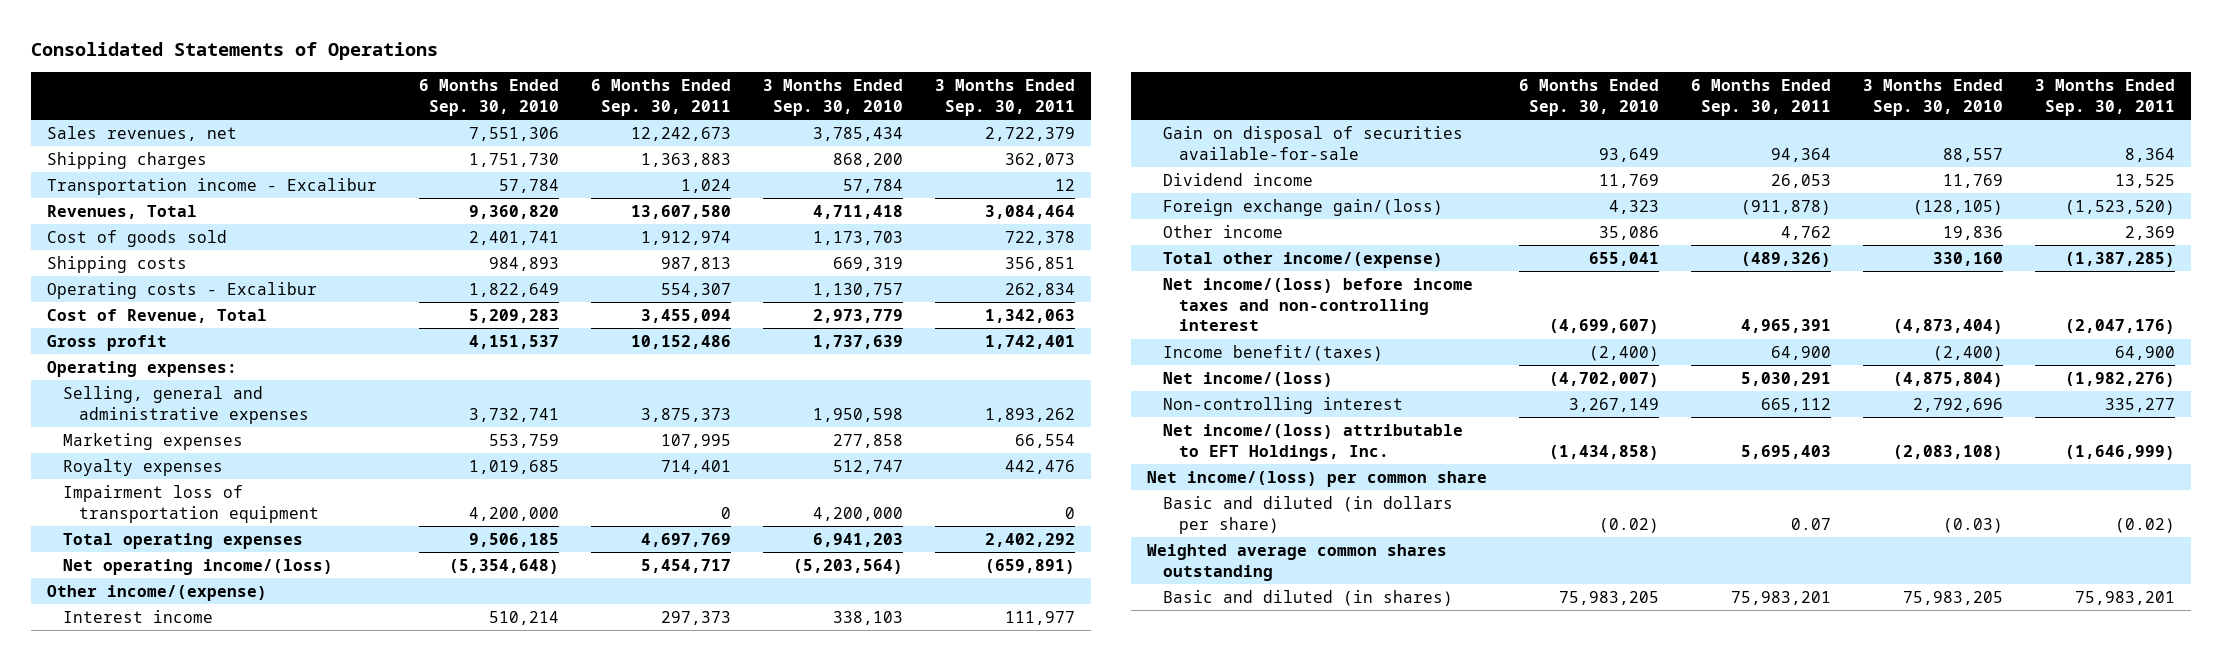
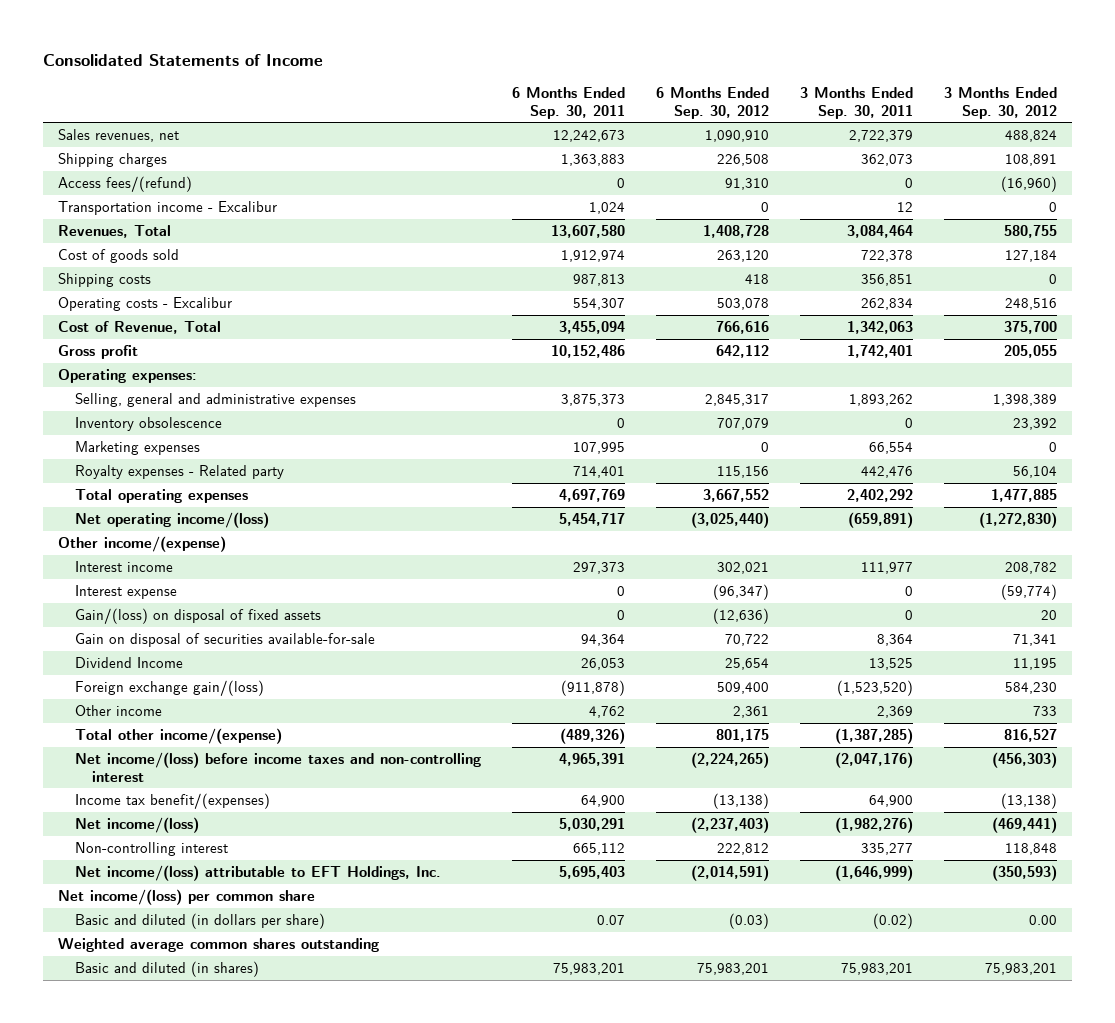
- Consolidated Statements of Operations
+ Consolidated Statements of Income
- | 6 Months Ended Sep. 30, 2010 | 6 Months Ended Sep. 30, 2011 | 3 Months Ended Sep. 30, 2010 | 3 Months Ended Sep. 30, 2011
+ | 6 Months Ended Sep. 30, 2011 | 6 Months Ended Sep. 30, 2012 | 3 Months Ended Sep. 30, 2011 | 3 Months Ended Sep. 30, 2012
+ Access fees/(refund) | 0 | 91,310 | 0 | (16,960)
+ Inventory obsolescence | 0 | 707,079 | 0 | 23,392
- Royalty expenses | 1,019,685 | 714,401 | 512,747 | 442,476
- Impairment loss of transportation equipment | 4,200,000 | 0 | 4,200,000 | 0
+ Royalty expenses - Related party | 714,401 | 115,156 | 442,476 | 56,104
+ Interest expense | 0 | (96,347) | 0 | (59,774)
+ Gain/(loss) on disposal of fixed assets | 0 | (12,636) | 0 | 20
- Dividend income | 11,769 | 26,053 | 11,769 | 13,525
+ Dividend Income | 26,053 | 25,654 | 13,525 | 11,195
- Income benefit/(taxes) | (2,400) | 64,900 | (2,400) | 64,900
+ Income tax benefit/(expenses) | 64,900 | (13,138) | 64,900 | (13,138)

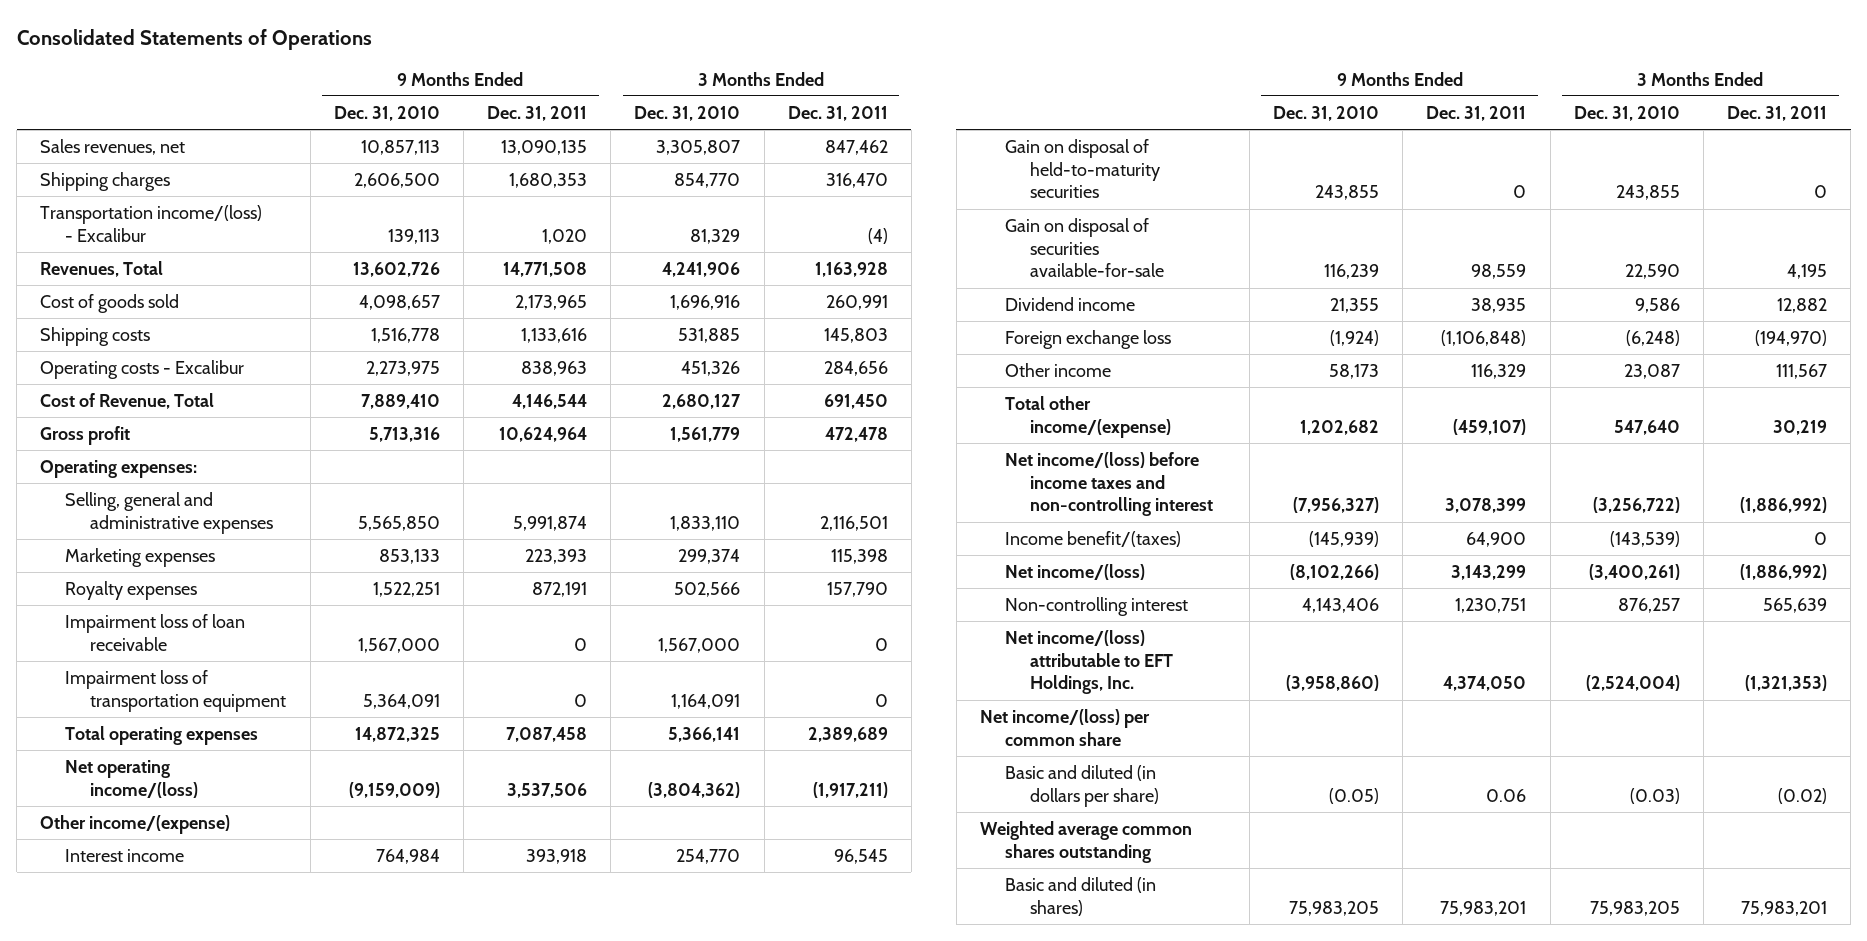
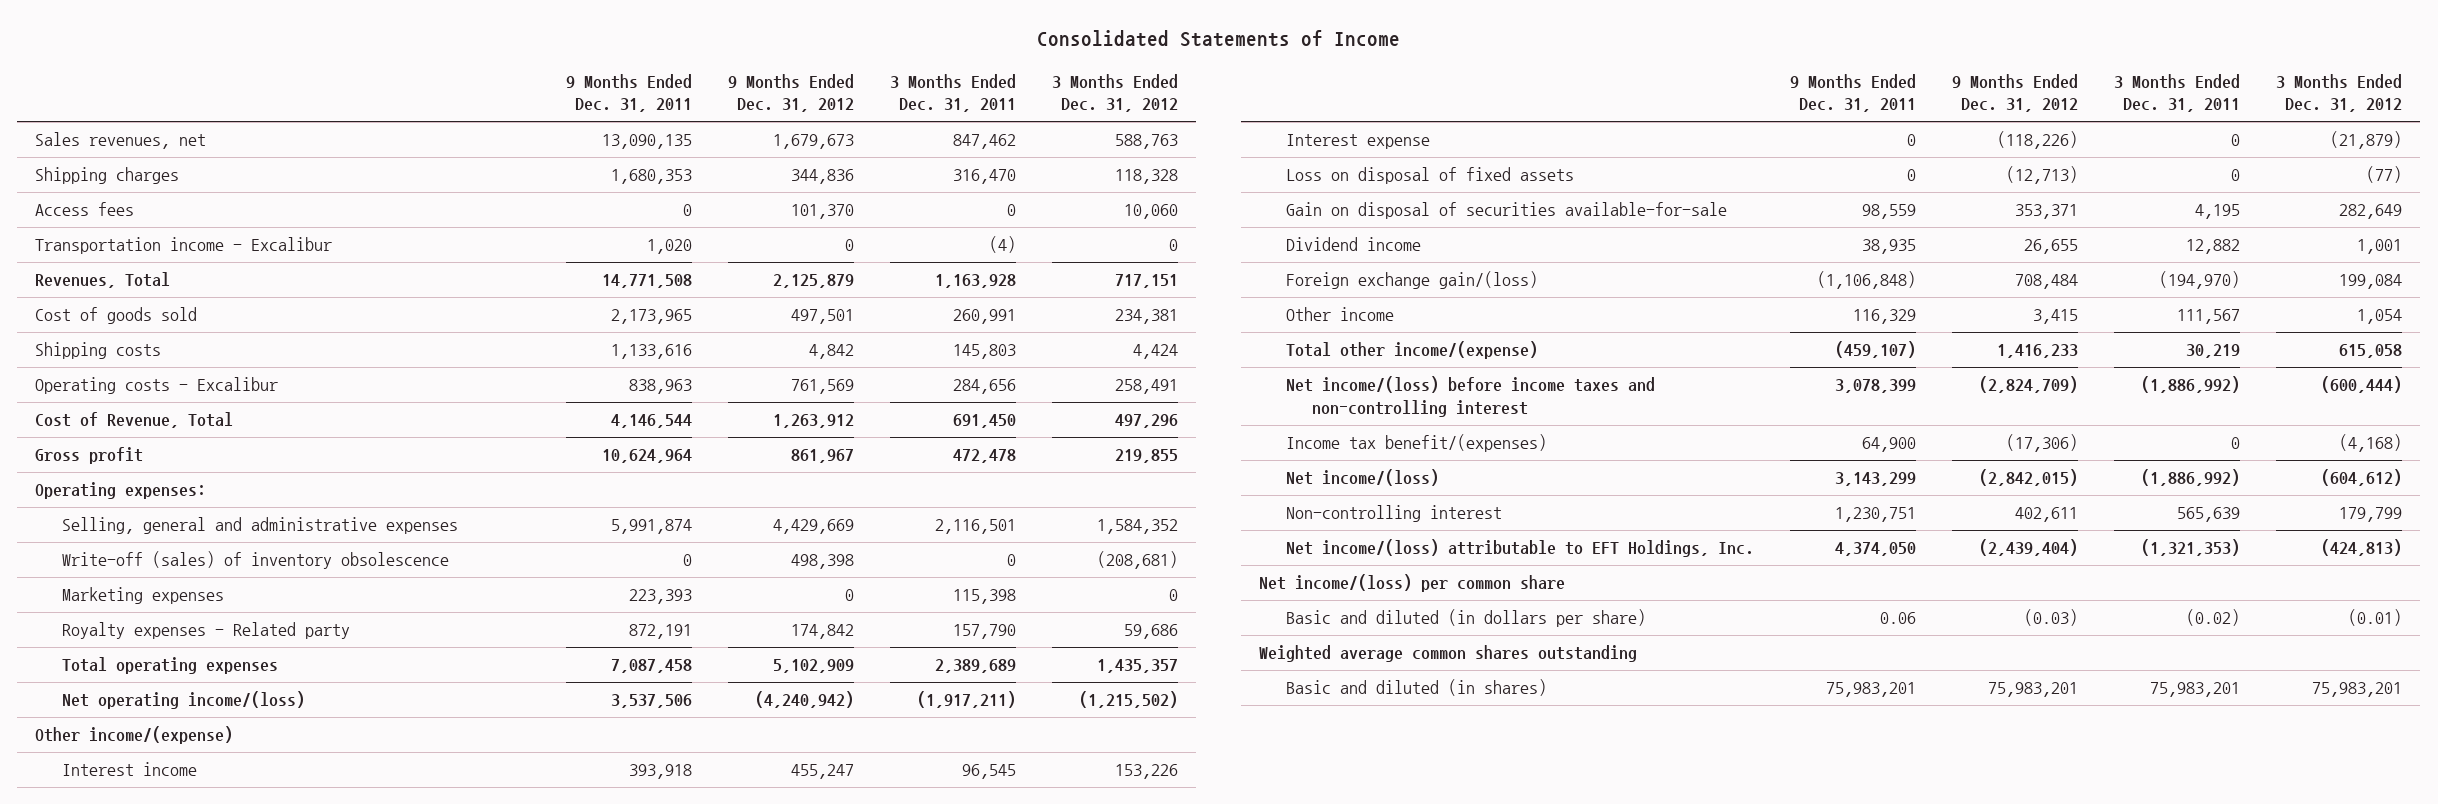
- Consolidated Statements of Operations
+ Consolidated Statements of Income
- | 9 Months Ended Dec. 31, 2010 | 9 Months Ended Dec. 31, 2011 | 3 Months Ended Dec. 31, 2010 | 3 Months Ended Dec. 31, 2011
+ | 9 Months Ended Dec. 31, 2011 | 9 Months Ended Dec. 31, 2012 | 3 Months Ended Dec. 31, 2011 | 3 Months Ended Dec. 31, 2012
- Transportation income/(loss) - Excalibur | 139,113 | 1,020 | 81,329 | (4)
+ Access fees | 0 | 101,370 | 0 | 10,060
+ Transportation income - Excalibur | 1,020 | 0 | (4) | 0
+ Write-off (sales) of inventory obsolescence | 0 | 498,398 | 0 | (208,681)
- Royalty expenses | 1,522,251 | 872,191 | 502,566 | 157,790
- Impairment loss of loan receivable | 1,567,000 | 0 | 1,567,000 | 0
- Impairment loss of transportation equipment | 5,364,091 | 0 | 1,164,091 | 0
+ Royalty expenses - Related party | 872,191 | 174,842 | 157,790 | 59,686
- Gain on disposal of held-to-maturity securities | 243,855 | 0 | 243,855 | 0
+ Interest expense | 0 | (118,226) | 0 | (21,879)
+ Loss on disposal of fixed assets | 0 | (12,713) | 0 | (77)
- Foreign exchange loss | (1,924) | (1,106,848) | (6,248) | (194,970)
+ Foreign exchange gain/(loss) | (1,106,848) | 708,484 | (194,970) | 199,084
- Income benefit/(taxes) | (145,939) | 64,900 | (143,539) | 0
+ Income tax benefit/(expenses) | 64,900 | (17,306) | 0 | (4,168)

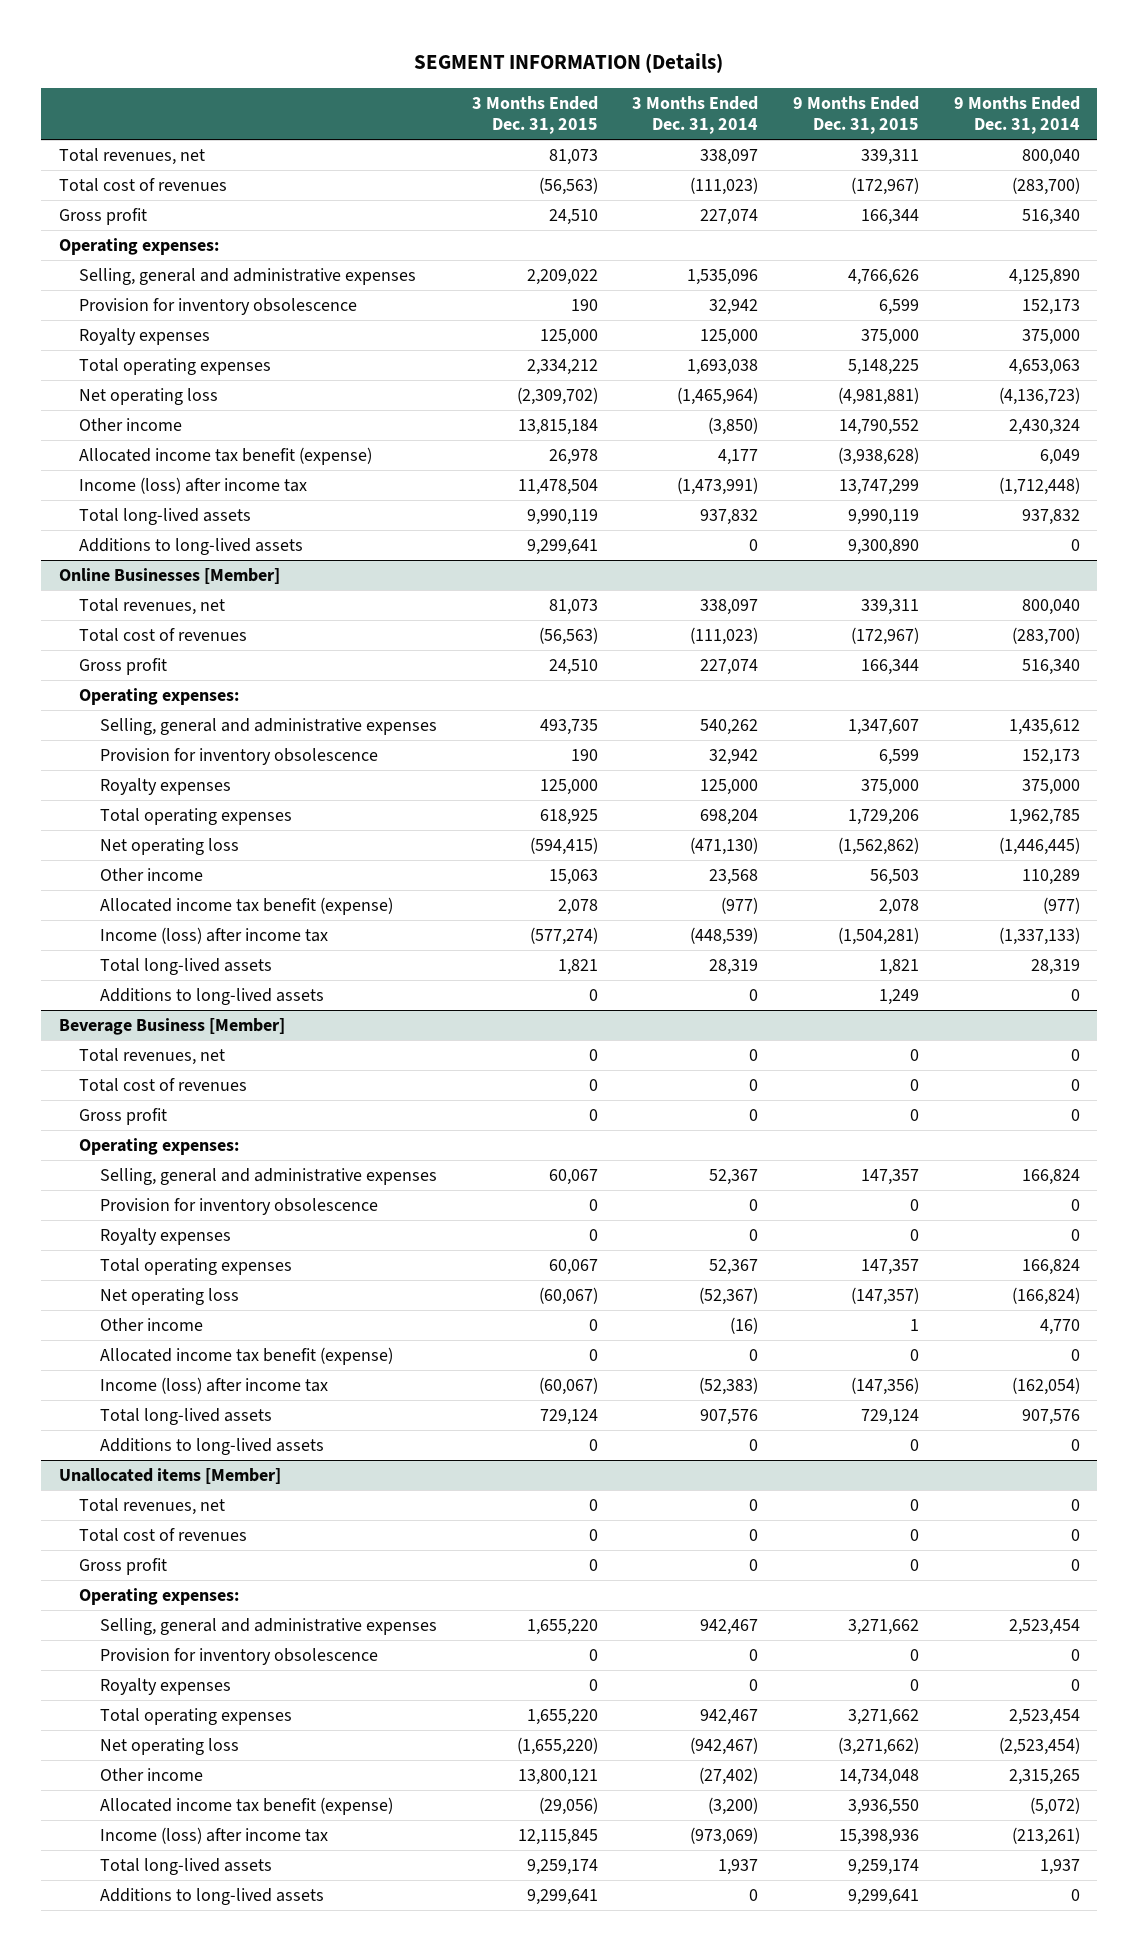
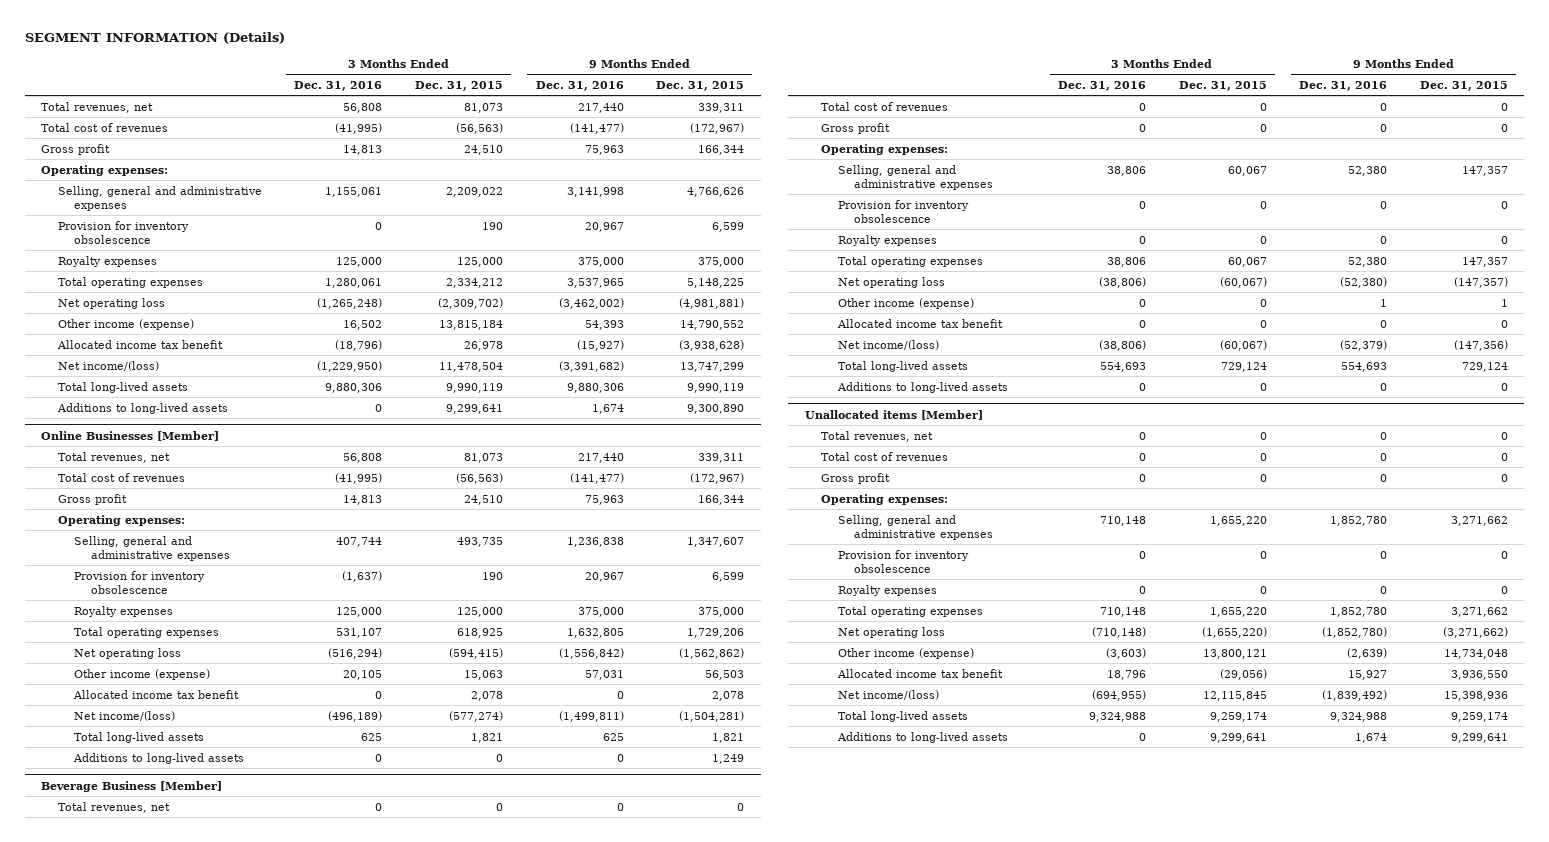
- | 3 Months Ended Dec. 31, 2015 | 3 Months Ended Dec. 31, 2014 | 9 Months Ended Dec. 31, 2015 | 9 Months Ended Dec. 31, 2014
+ | 3 Months Ended Dec. 31, 2016 | 3 Months Ended Dec. 31, 2015 | 9 Months Ended Dec. 31, 2016 | 9 Months Ended Dec. 31, 2015
- Other income | 13,815,184 | (3,850) | 14,790,552 | 2,430,324
- Allocated income tax benefit (expense) | 26,978 | 4,177 | (3,938,628) | 6,049
- Income (loss) after income tax | 11,478,504 | (1,473,991) | 13,747,299 | (1,712,448)
+ Other income (expense) | 16,502 | 13,815,184 | 54,393 | 14,790,552
+ Allocated income tax benefit | (18,796) | 26,978 | (15,927) | (3,938,628)
+ Net income/(loss) | (1,229,950) | 11,478,504 | (3,391,682) | 13,747,299
@ Online Businesses [Member]
- Other income | 15,063 | 23,568 | 56,503 | 110,289
- Allocated income tax benefit (expense) | 2,078 | (977) | 2,078 | (977)
- Income (loss) after income tax | (577,274) | (448,539) | (1,504,281) | (1,337,133)
+ Other income (expense) | 20,105 | 15,063 | 57,031 | 56,503
+ Allocated income tax benefit | 0 | 2,078 | 0 | 2,078
+ Net income/(loss) | (496,189) | (577,274) | (1,499,811) | (1,504,281)
@ Beverage Business [Member]
- Other income | 0 | (16) | 1 | 4,770
- Allocated income tax benefit (expense) | 0 | 0 | 0 | 0
- Income (loss) after income tax | (60,067) | (52,383) | (147,356) | (162,054)
+ Other income (expense) | 0 | 0 | 1 | 1
+ Allocated income tax benefit | 0 | 0 | 0 | 0
+ Net income/(loss) | (38,806) | (60,067) | (52,379) | (147,356)
@ Unallocated items [Member]
- Other income | 13,800,121 | (27,402) | 14,734,048 | 2,315,265
- Allocated income tax benefit (expense) | (29,056) | (3,200) | 3,936,550 | (5,072)
- Income (loss) after income tax | 12,115,845 | (973,069) | 15,398,936 | (213,261)
+ Other income (expense) | (3,603) | 13,800,121 | (2,639) | 14,734,048
+ Allocated income tax benefit | 18,796 | (29,056) | 15,927 | 3,936,550
+ Net income/(loss) | (694,955) | 12,115,845 | (1,839,492) | 15,398,936

